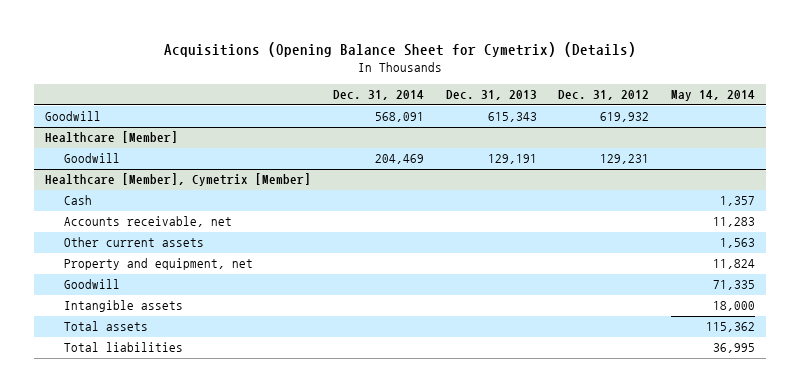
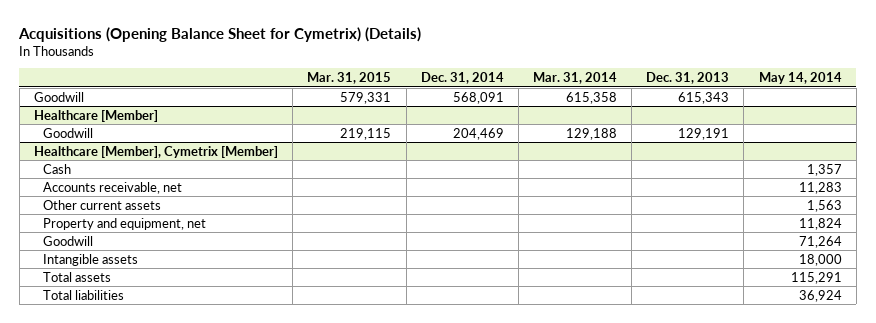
- | Dec. 31, 2014 | Dec. 31, 2013 | Dec. 31, 2012 | May 14, 2014
+ | Mar. 31, 2015 | Dec. 31, 2014 | Mar. 31, 2014 | Dec. 31, 2013 | May 14, 2014
@ Healthcare [Member], Cymetrix [Member]
- Goodwill | | | | 71,335
+ Goodwill | | | | | 71,264
- Total assets | | | | 115,362
- Total liabilities | | | | 36,995
+ Total assets | | | | | 115,291
+ Total liabilities | | | | | 36,924

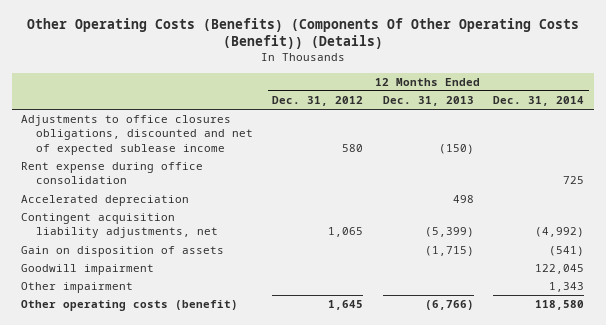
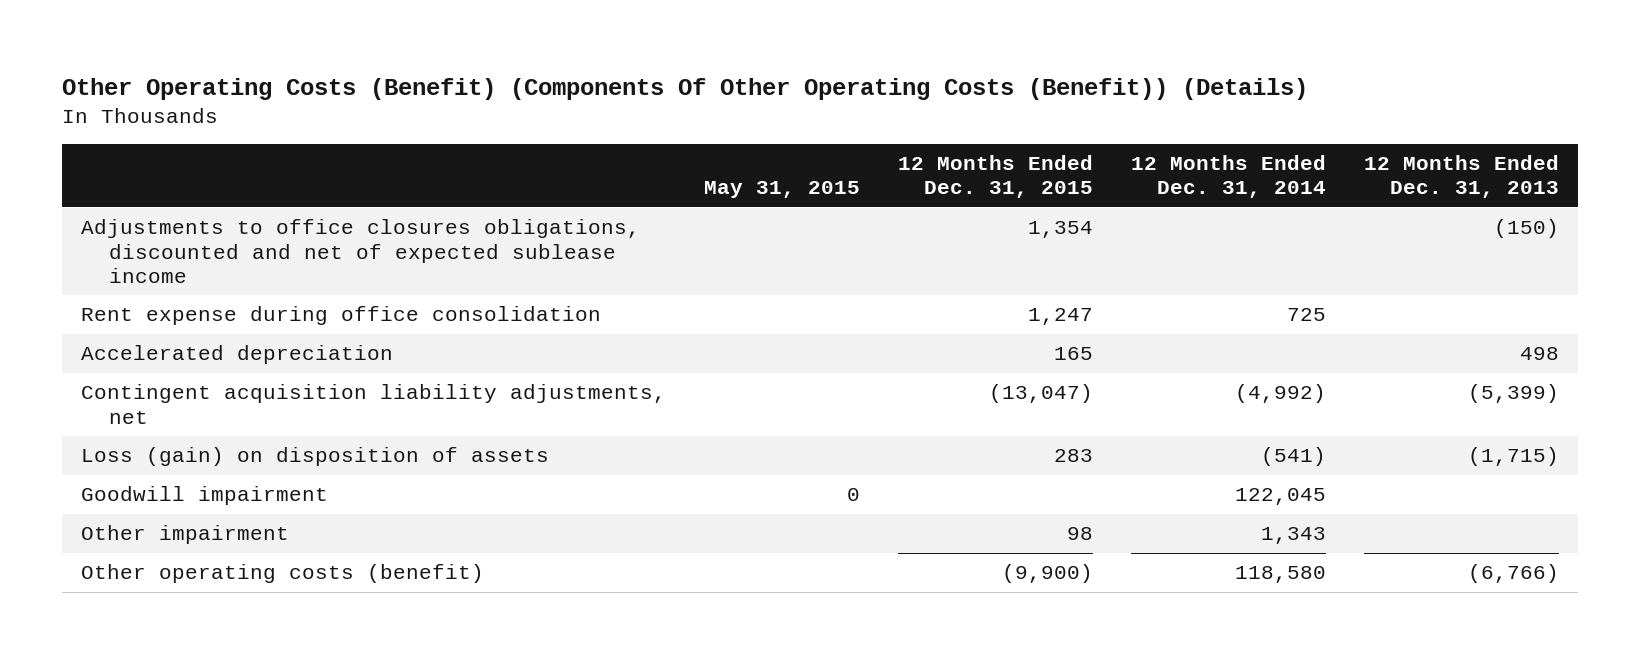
- Other Operating Costs (Benefits) (Components Of Other Operating Costs (Benefit)) (Details)
+ Other Operating Costs (Benefit) (Components Of Other Operating Costs (Benefit)) (Details)
- | 12 Months Ended Dec. 31, 2012 | 12 Months Ended Dec. 31, 2013 | 12 Months Ended Dec. 31, 2014
+ | May 31, 2015 | 12 Months Ended Dec. 31, 2015 | 12 Months Ended Dec. 31, 2014 | 12 Months Ended Dec. 31, 2013
- Gain on disposition of assets | | (1,715) | (541)
+ Loss (gain) on disposition of assets | | 283 | (541) | (1,715)

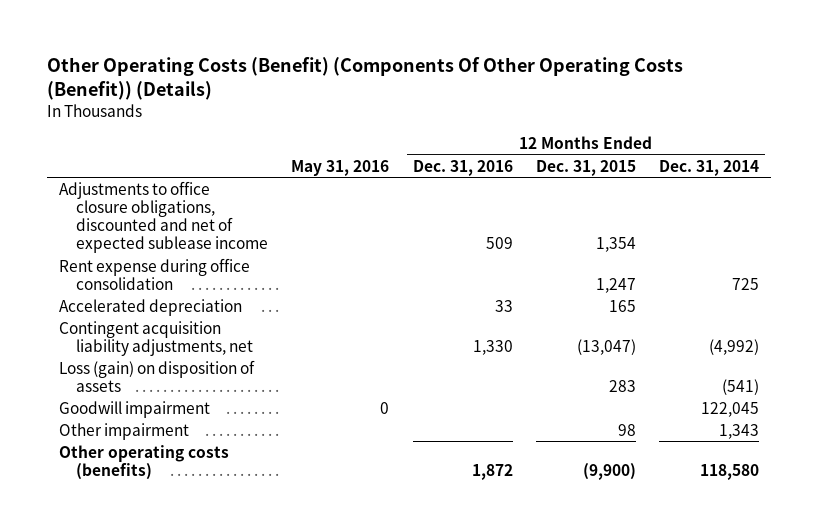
- | May 31, 2015 | 12 Months Ended Dec. 31, 2015 | 12 Months Ended Dec. 31, 2014 | 12 Months Ended Dec. 31, 2013
+ | May 31, 2016 | 12 Months Ended Dec. 31, 2016 | 12 Months Ended Dec. 31, 2015 | 12 Months Ended Dec. 31, 2014
- Adjustments to office closures obligations, discounted and net of expected sublease income | | 1,354 | | (150)
+ Adjustments to office closure obligations, discounted and net of expected sublease income | | 509 | 1,354 |
- Other operating costs (benefit) | | (9,900) | 118,580 | (6,766)
+ Other operating costs (benefits) | | 1,872 | (9,900) | 118,580

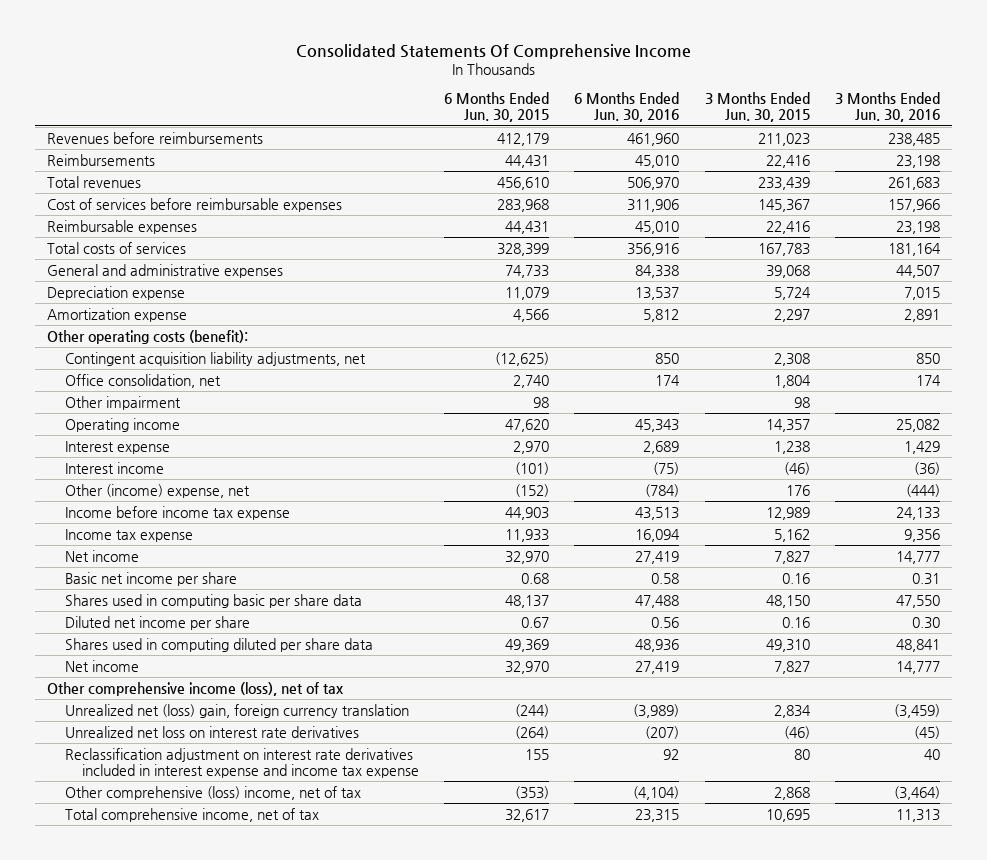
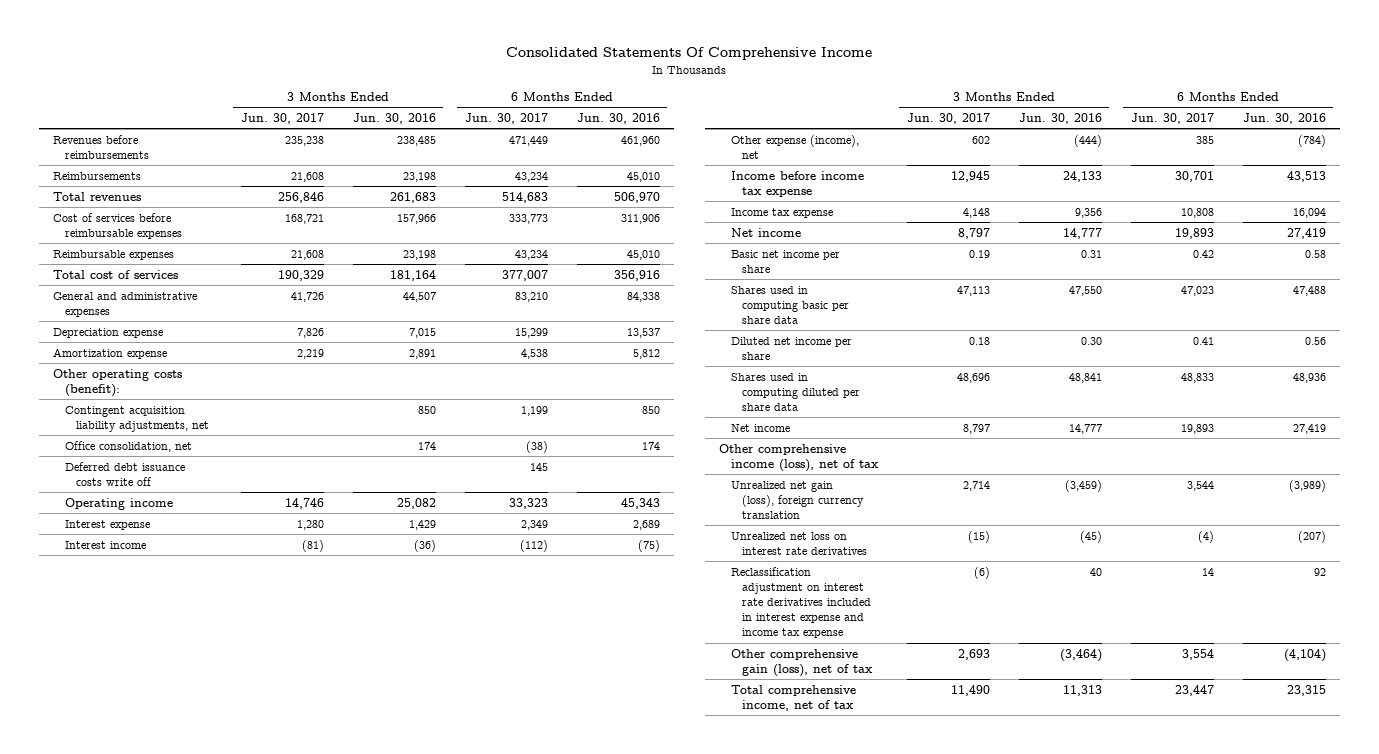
- | 6 Months Ended Jun. 30, 2015 | 6 Months Ended Jun. 30, 2016 | 3 Months Ended Jun. 30, 2015 | 3 Months Ended Jun. 30, 2016
+ | 3 Months Ended Jun. 30, 2017 | 3 Months Ended Jun. 30, 2016 | 6 Months Ended Jun. 30, 2017 | 6 Months Ended Jun. 30, 2016
- Total costs of services | 328,399 | 356,916 | 167,783 | 181,164
+ Total cost of services | 190,329 | 181,164 | 377,007 | 356,916
- Other impairment | 98 | | 98 |
+ Deferred debt issuance costs write off | | | 145 |
- Other (income) expense, net | (152) | (784) | 176 | (444)
+ Other expense (income), net | 602 | (444) | 385 | (784)
- Unrealized net (loss) gain, foreign currency translation | (244) | (3,989) | 2,834 | (3,459)
+ Unrealized net gain (loss), foreign currency translation | 2,714 | (3,459) | 3,544 | (3,989)
- Other comprehensive (loss) income, net of tax | (353) | (4,104) | 2,868 | (3,464)
+ Other comprehensive gain (loss), net of tax | 2,693 | (3,464) | 3,554 | (4,104)

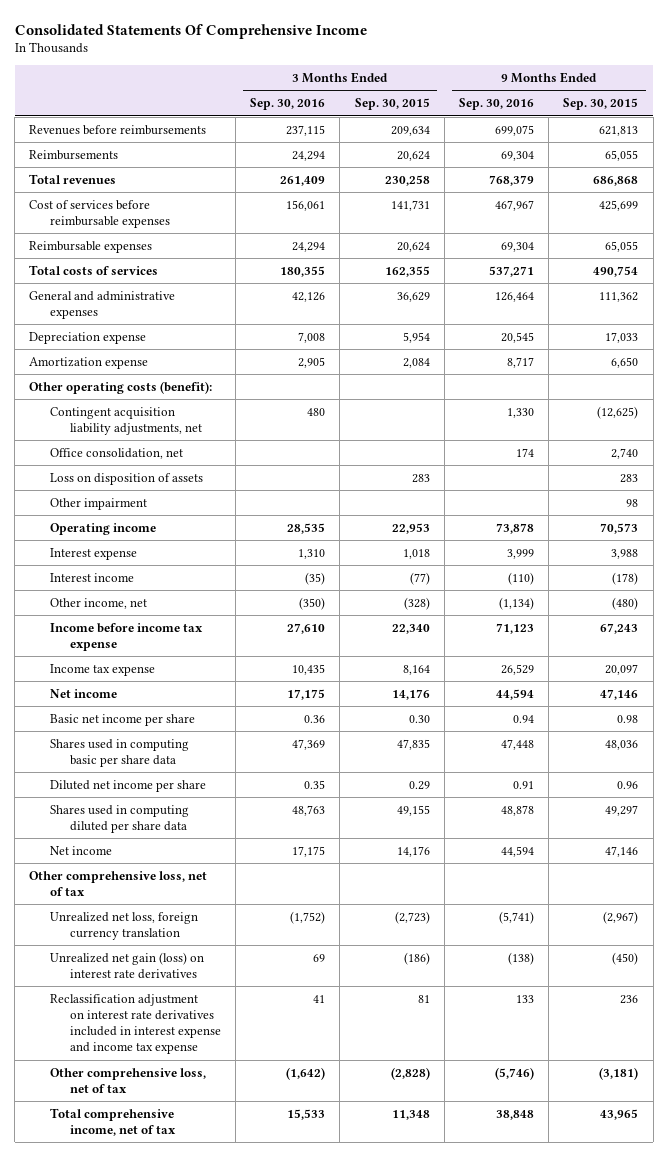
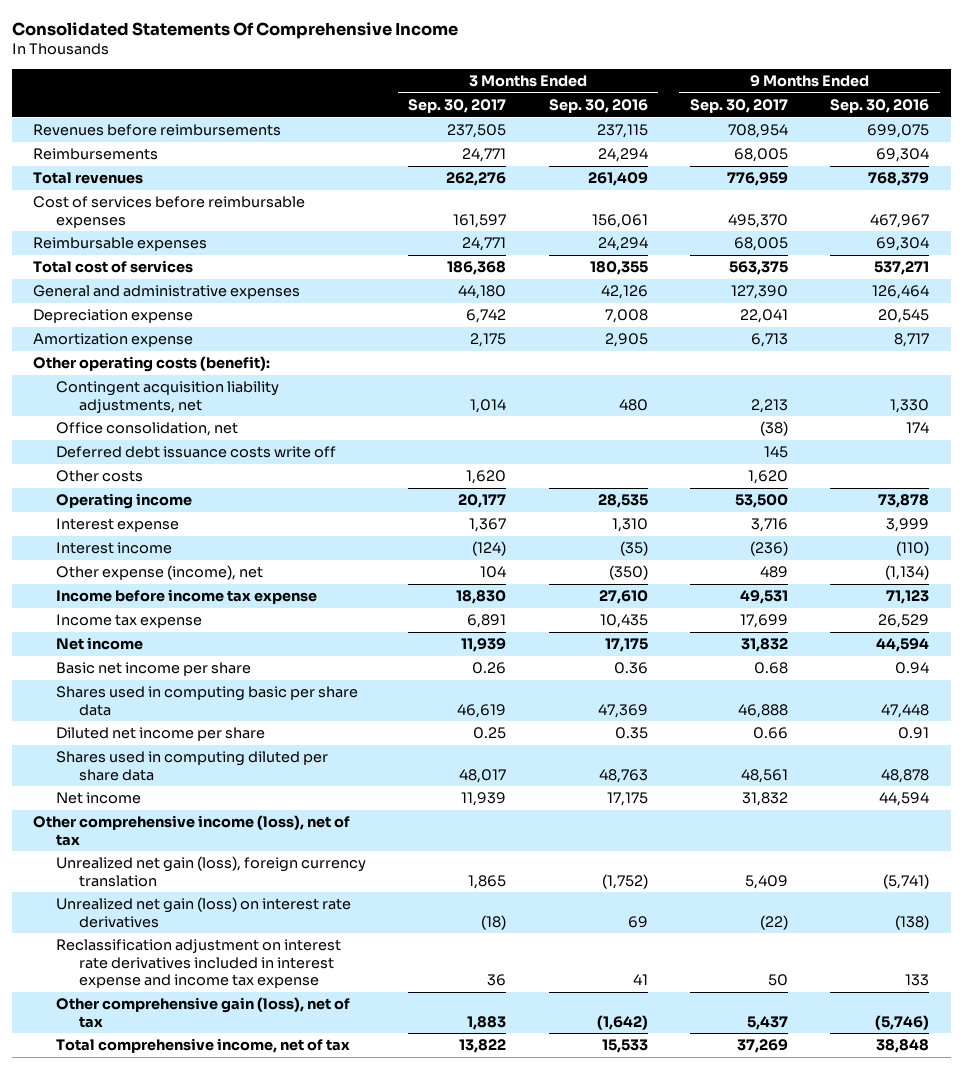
- | 3 Months Ended Sep. 30, 2016 | 3 Months Ended Sep. 30, 2015 | 9 Months Ended Sep. 30, 2016 | 9 Months Ended Sep. 30, 2015
+ | 3 Months Ended Sep. 30, 2017 | 3 Months Ended Sep. 30, 2016 | 9 Months Ended Sep. 30, 2017 | 9 Months Ended Sep. 30, 2016
- Total costs of services | 180,355 | 162,355 | 537,271 | 490,754
+ Total cost of services | 186,368 | 180,355 | 563,375 | 537,271
- Loss on disposition of assets | | 283 | | 283
- Other impairment | | | | 98
+ Deferred debt issuance costs write off | | | 145 |
+ Other costs | 1,620 | | 1,620 |
- Other income, net | (350) | (328) | (1,134) | (480)
+ Other expense (income), net | 104 | (350) | 489 | (1,134)
- Other comprehensive loss, net of tax
- Unrealized net loss, foreign currency translation | (1,752) | (2,723) | (5,741) | (2,967)
+ Other comprehensive income (loss), net of tax
+ Unrealized net gain (loss), foreign currency translation | 1,865 | (1,752) | 5,409 | (5,741)
- Other comprehensive loss, net of tax | (1,642) | (2,828) | (5,746) | (3,181)
+ Other comprehensive gain (loss), net of tax | 1,883 | (1,642) | 5,437 | (5,746)

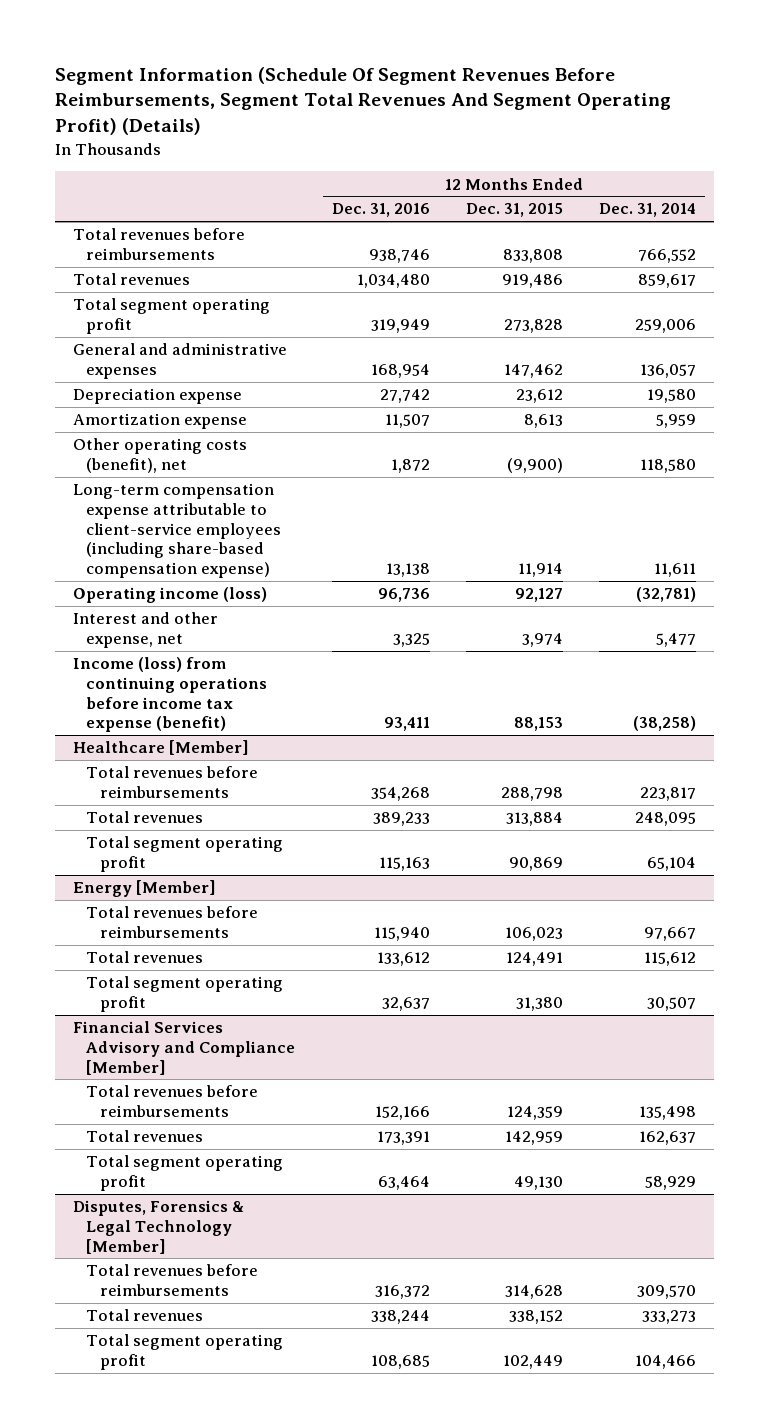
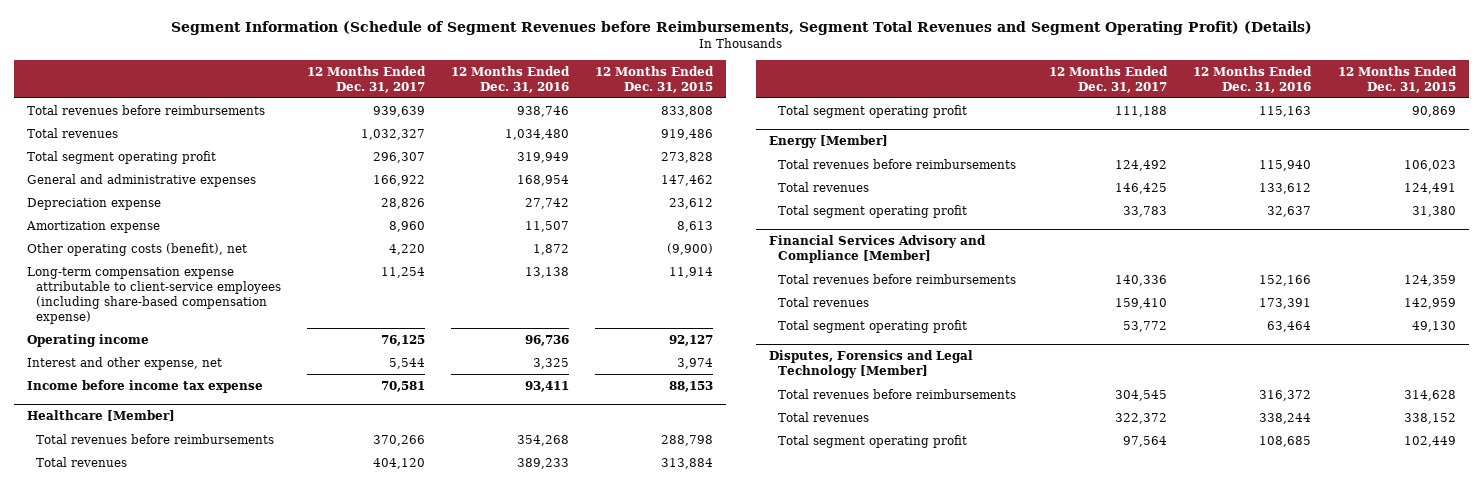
- Segment Information (Schedule Of Segment Revenues Before Reimbursements, Segment Total Revenues And Segment Operating Profit) (Details)
+ Segment Information (Schedule of Segment Revenues before Reimbursements, Segment Total Revenues and Segment Operating Profit) (Details)
- | 12 Months Ended Dec. 31, 2016 | 12 Months Ended Dec. 31, 2015 | 12 Months Ended Dec. 31, 2014
+ | 12 Months Ended Dec. 31, 2017 | 12 Months Ended Dec. 31, 2016 | 12 Months Ended Dec. 31, 2015
- Operating income (loss) | 96,736 | 92,127 | (32,781)
+ Operating income | 76,125 | 96,736 | 92,127
- Income (loss) from continuing operations before income tax expense (benefit) | 93,411 | 88,153 | (38,258)
+ Income before income tax expense | 70,581 | 93,411 | 88,153
- Disputes, Forensics & Legal Technology [Member]
+ Disputes, Forensics and Legal Technology [Member]

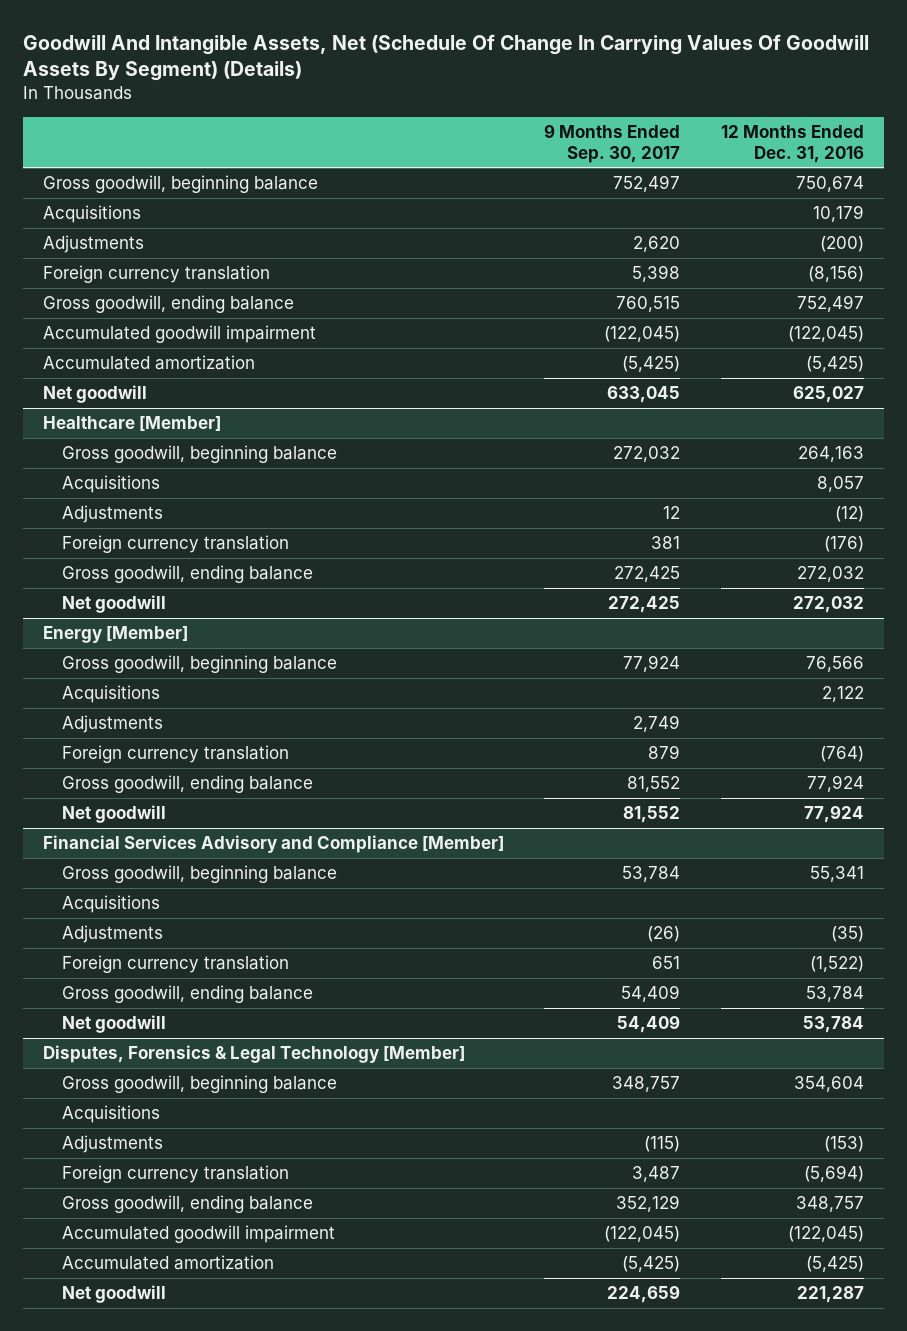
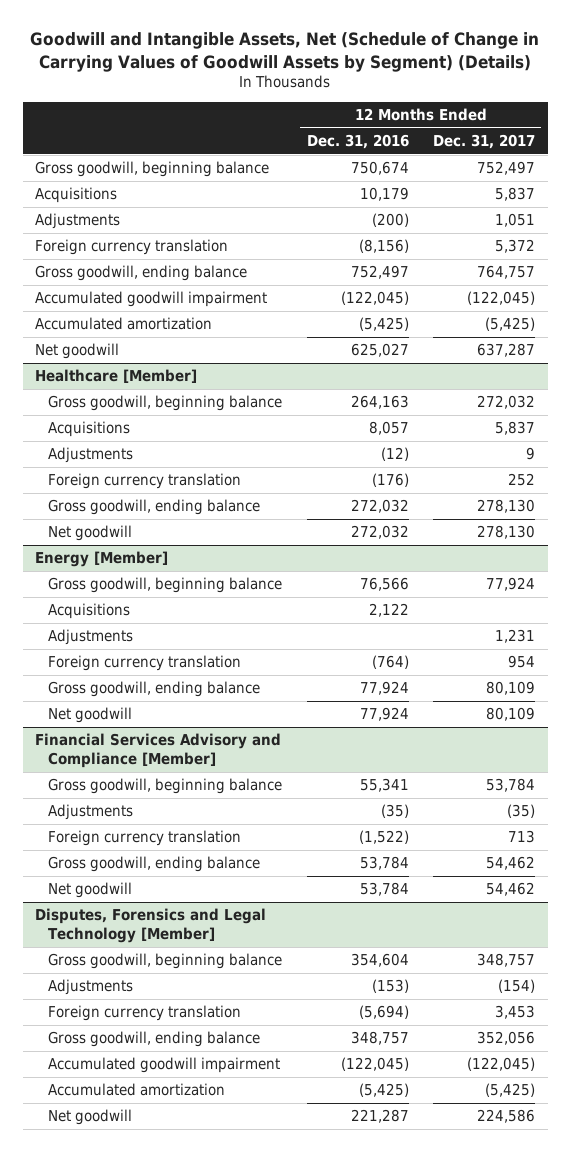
- Goodwill And Intangible Assets, Net (Schedule Of Change In Carrying Values Of Goodwill Assets By Segment) (Details)
+ Goodwill and Intangible Assets, Net (Schedule of Change in Carrying Values of Goodwill Assets by Segment) (Details)
- | 9 Months Ended Sep. 30, 2017 | 12 Months Ended Dec. 31, 2016
+ | 12 Months Ended Dec. 31, 2016 | 12 Months Ended Dec. 31, 2017
@ Financial Services Advisory and Compliance [Member]
- Acquisitions
- Disputes, Forensics & Legal Technology [Member]
+ Disputes, Forensics and Legal Technology [Member]
- Acquisitions

